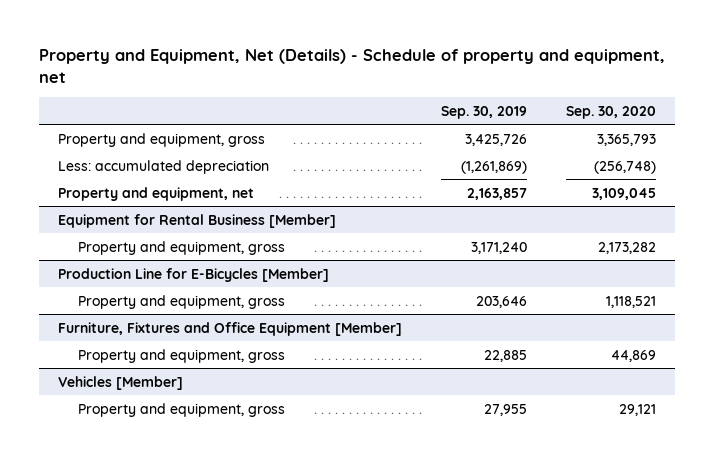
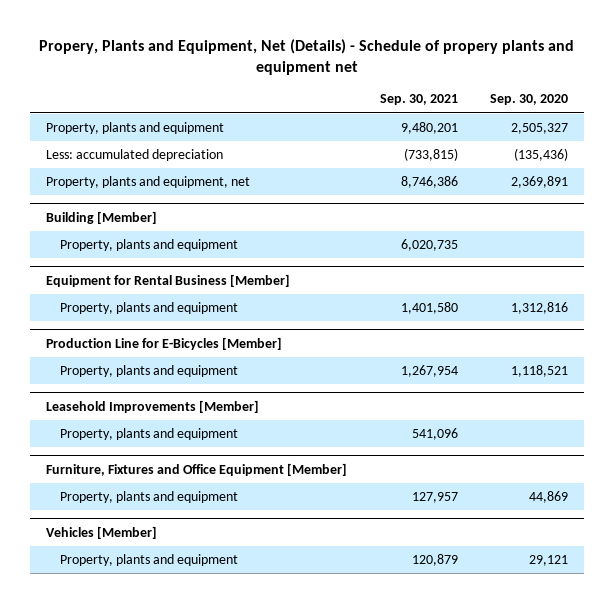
- Property and Equipment, Net (Details) - Schedule of property and equipment, net
+ Propery, Plants and Equipment, Net (Details) - Schedule of propery plants and equipment net
- | Sep. 30, 2019 | Sep. 30, 2020
+ | Sep. 30, 2021 | Sep. 30, 2020
- Property and equipment, gross | 3,425,726 | 3,365,793
- Less: accumulated depreciation | (1,261,869) | (256,748)
- Property and equipment, net | 2,163,857 | 3,109,045
+ Property, plants and equipment | 9,480,201 | 2,505,327
+ Less: accumulated depreciation | (733,815) | (135,436)
+ Property, plants and equipment, net | 8,746,386 | 2,369,891
+ Building [Member]
+ Property, plants and equipment | 6,020,735 |
@ Equipment for Rental Business [Member]
- Property and equipment, gross | 3,171,240 | 2,173,282
+ Property, plants and equipment | 1,401,580 | 1,312,816
@ Production Line for E-Bicycles [Member]
- Property and equipment, gross | 203,646 | 1,118,521
+ Property, plants and equipment | 1,267,954 | 1,118,521
+ Leasehold Improvements [Member]
+ Property, plants and equipment | 541,096 |
@ Furniture, Fixtures and Office Equipment [Member]
- Property and equipment, gross | 22,885 | 44,869
+ Property, plants and equipment | 127,957 | 44,869
@ Vehicles [Member]
- Property and equipment, gross | 27,955 | 29,121
+ Property, plants and equipment | 120,879 | 29,121

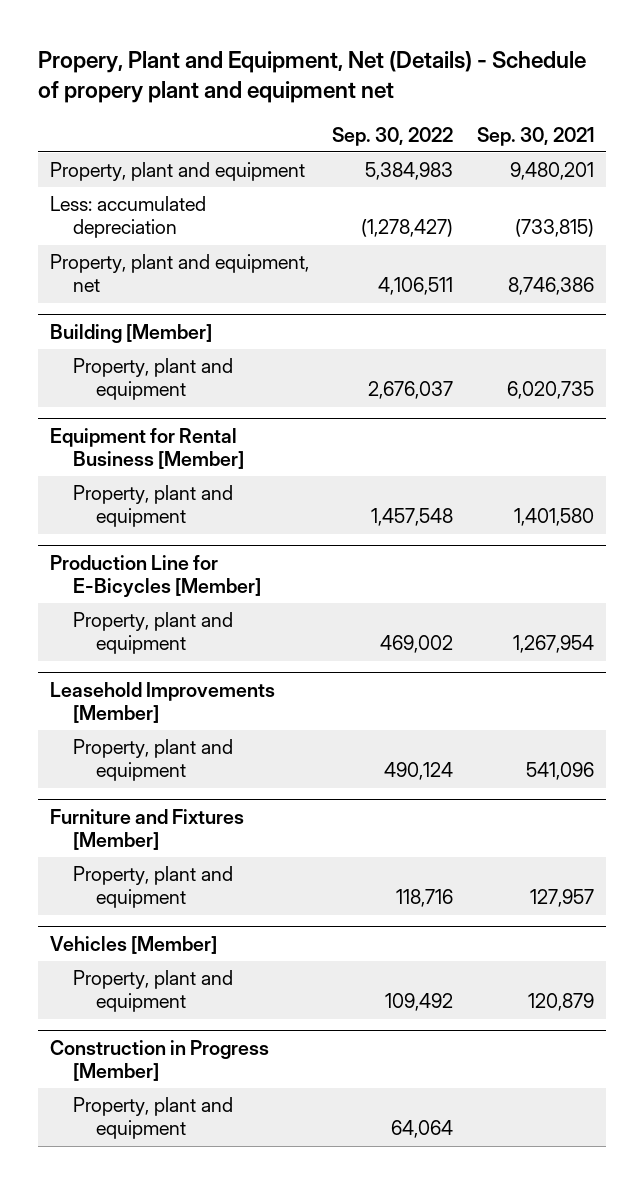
- Propery, Plants and Equipment, Net (Details) - Schedule of propery plants and equipment net
+ Propery, Plant and Equipment, Net (Details) - Schedule of propery plant and equipment net
- | Sep. 30, 2021 | Sep. 30, 2020
+ | Sep. 30, 2022 | Sep. 30, 2021
- Property, plants and equipment | 9,480,201 | 2,505,327
+ Property, plant and equipment | 5,384,983 | 9,480,201
- Property, plants and equipment, net | 8,746,386 | 2,369,891
+ Property, plant and equipment, net | 4,106,511 | 8,746,386
@ Building [Member]
- Property, plants and equipment | 6,020,735 |
+ Property, plant and equipment | 2,676,037 | 6,020,735
@ Equipment for Rental Business [Member]
- Property, plants and equipment | 1,401,580 | 1,312,816
+ Property, plant and equipment | 1,457,548 | 1,401,580
@ Production Line for E-Bicycles [Member]
- Property, plants and equipment | 1,267,954 | 1,118,521
+ Property, plant and equipment | 469,002 | 1,267,954
@ Leasehold Improvements [Member]
- Property, plants and equipment | 541,096 |
- Furniture, Fixtures and Office Equipment [Member]
- Property, plants and equipment | 127,957 | 44,869
@ Leasehold Improvements [Member]
+ Property, plant and equipment | 490,124 | 541,096
+ Furniture and Fixtures [Member]
+ Property, plant and equipment | 118,716 | 127,957
@ Vehicles [Member]
- Property, plants and equipment | 120,879 | 29,121
+ Property, plant and equipment | 109,492 | 120,879
+ Construction in Progress [Member]
+ Property, plant and equipment | 64,064 |

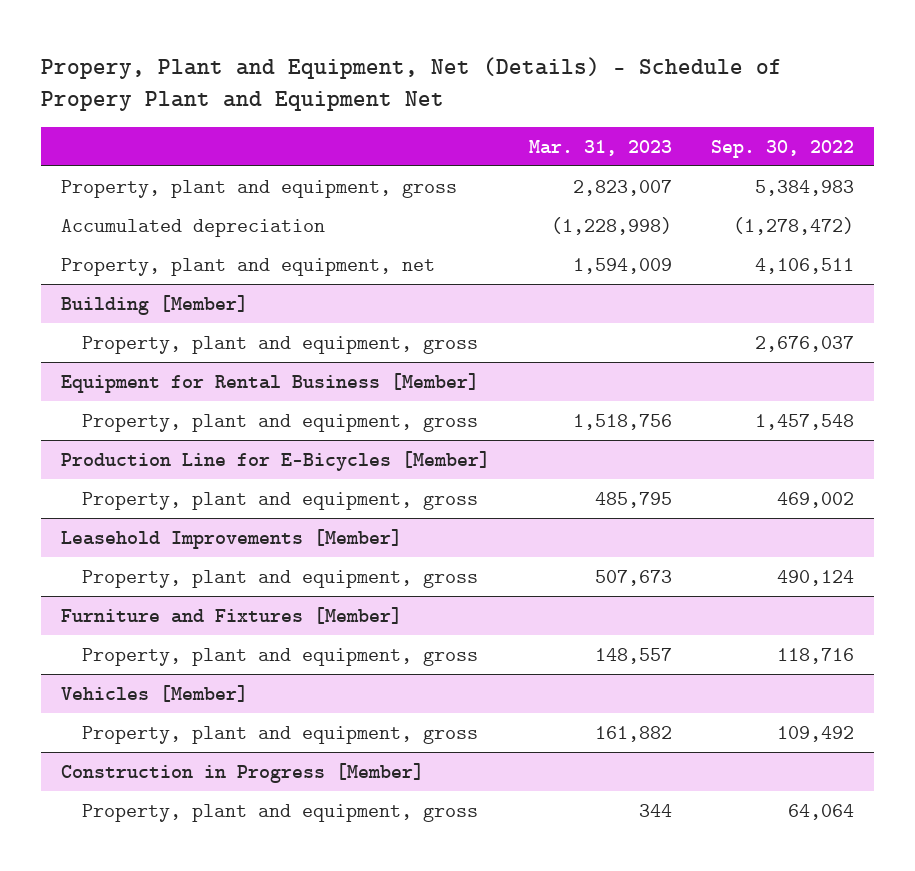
- Propery, Plant and Equipment, Net (Details) - Schedule of propery plant and equipment net
+ Propery, Plant and Equipment, Net (Details) - Schedule of Propery Plant and Equipment Net
- | Sep. 30, 2022 | Sep. 30, 2021
+ | Mar. 31, 2023 | Sep. 30, 2022
- Property, plant and equipment | 5,384,983 | 9,480,201
- Less: accumulated depreciation | (1,278,427) | (733,815)
+ Property, plant and equipment, gross | 2,823,007 | 5,384,983
+ Accumulated depreciation | (1,228,998) | (1,278,472)
@ Building [Member]
- Property, plant and equipment | 2,676,037 | 6,020,735
+ Property, plant and equipment, gross | | 2,676,037
@ Equipment for Rental Business [Member]
- Property, plant and equipment | 1,457,548 | 1,401,580
+ Property, plant and equipment, gross | 1,518,756 | 1,457,548
@ Production Line for E-Bicycles [Member]
- Property, plant and equipment | 469,002 | 1,267,954
+ Property, plant and equipment, gross | 485,795 | 469,002
@ Leasehold Improvements [Member]
- Property, plant and equipment | 490,124 | 541,096
+ Property, plant and equipment, gross | 507,673 | 490,124
@ Furniture and Fixtures [Member]
- Property, plant and equipment | 118,716 | 127,957
+ Property, plant and equipment, gross | 148,557 | 118,716
@ Vehicles [Member]
- Property, plant and equipment | 109,492 | 120,879
+ Property, plant and equipment, gross | 161,882 | 109,492
@ Construction in Progress [Member]
- Property, plant and equipment | 64,064 |
+ Property, plant and equipment, gross | 344 | 64,064

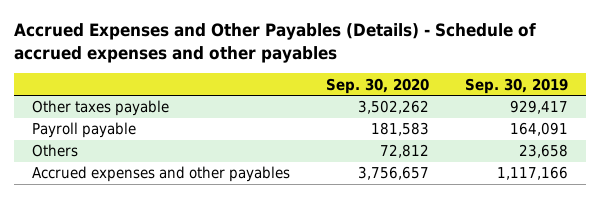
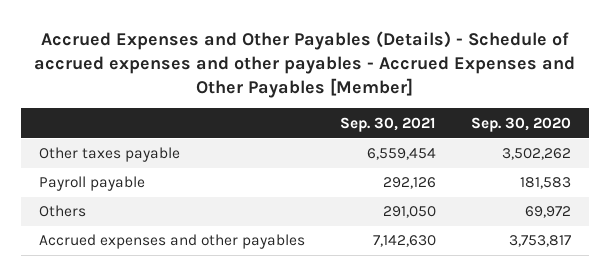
- Accrued Expenses and Other Payables (Details) - Schedule of accrued expenses and other payables
+ Accrued Expenses and Other Payables (Details) - Schedule of accrued expenses and other payables - Accrued Expenses and Other Payables [Member]
- | Sep. 30, 2020 | Sep. 30, 2019
+ | Sep. 30, 2021 | Sep. 30, 2020
- Others | 72,812 | 23,658
- Accrued expenses and other payables | 3,756,657 | 1,117,166
+ Others | 291,050 | 69,972
+ Accrued expenses and other payables | 7,142,630 | 3,753,817

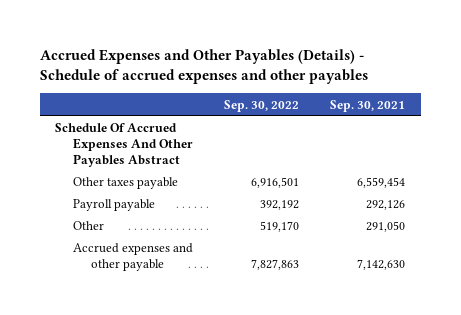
- Accrued Expenses and Other Payables (Details) - Schedule of accrued expenses and other payables - Accrued Expenses and Other Payables [Member]
+ Accrued Expenses and Other Payables (Details) - Schedule of accrued expenses and other payables
- | Sep. 30, 2021 | Sep. 30, 2020
+ | Sep. 30, 2022 | Sep. 30, 2021
+ Schedule Of Accrued Expenses And Other Payables Abstract
- Others | 291,050 | 69,972
- Accrued expenses and other payables | 7,142,630 | 3,753,817
+ Other | 519,170 | 291,050
+ Accrued expenses and other payable | 7,827,863 | 7,142,630

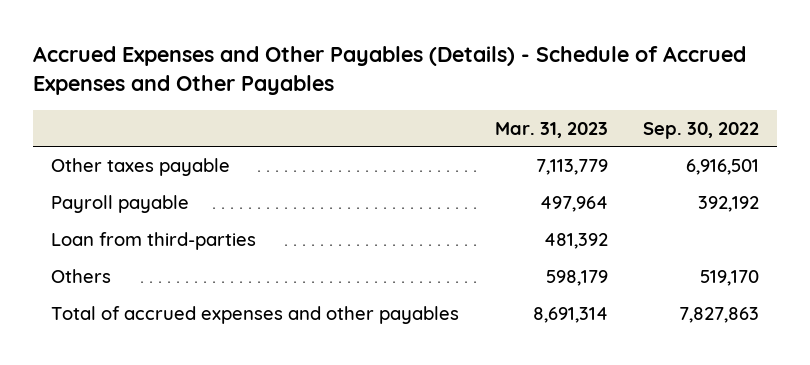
- Accrued Expenses and Other Payables (Details) - Schedule of accrued expenses and other payables
+ Accrued Expenses and Other Payables (Details) - Schedule of Accrued Expenses and Other Payables
- | Sep. 30, 2022 | Sep. 30, 2021
+ | Mar. 31, 2023 | Sep. 30, 2022
- Schedule Of Accrued Expenses And Other Payables Abstract
- Other | 519,170 | 291,050
- Accrued expenses and other payable | 7,827,863 | 7,142,630
+ Loan from third-parties | 481,392 |
+ Others | 598,179 | 519,170
+ Total of accrued expenses and other payables | 8,691,314 | 7,827,863

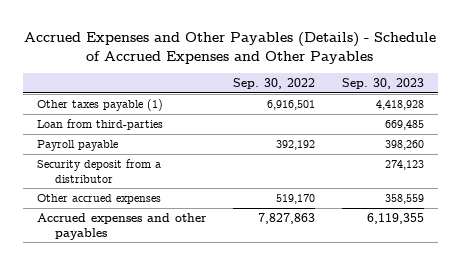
- | Mar. 31, 2023 | Sep. 30, 2022
+ | Sep. 30, 2022 | Sep. 30, 2023
- Other taxes payable | 7,113,779 | 6,916,501
+ Other taxes payable (1) | 6,916,501 | 4,418,928
- Others | 598,179 | 519,170
- Total of accrued expenses and other payables | 8,691,314 | 7,827,863
moved down: Payroll payable | 392,192 | 398,260
+ Security deposit from a distributor | | 274,123
+ Other accrued expenses | 519,170 | 358,559
+ Accrued expenses and other payables | 7,827,863 | 6,119,355

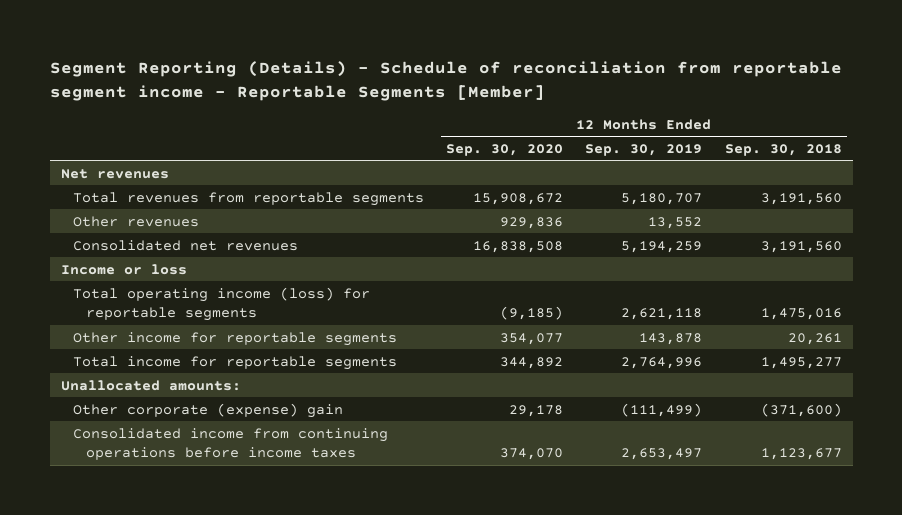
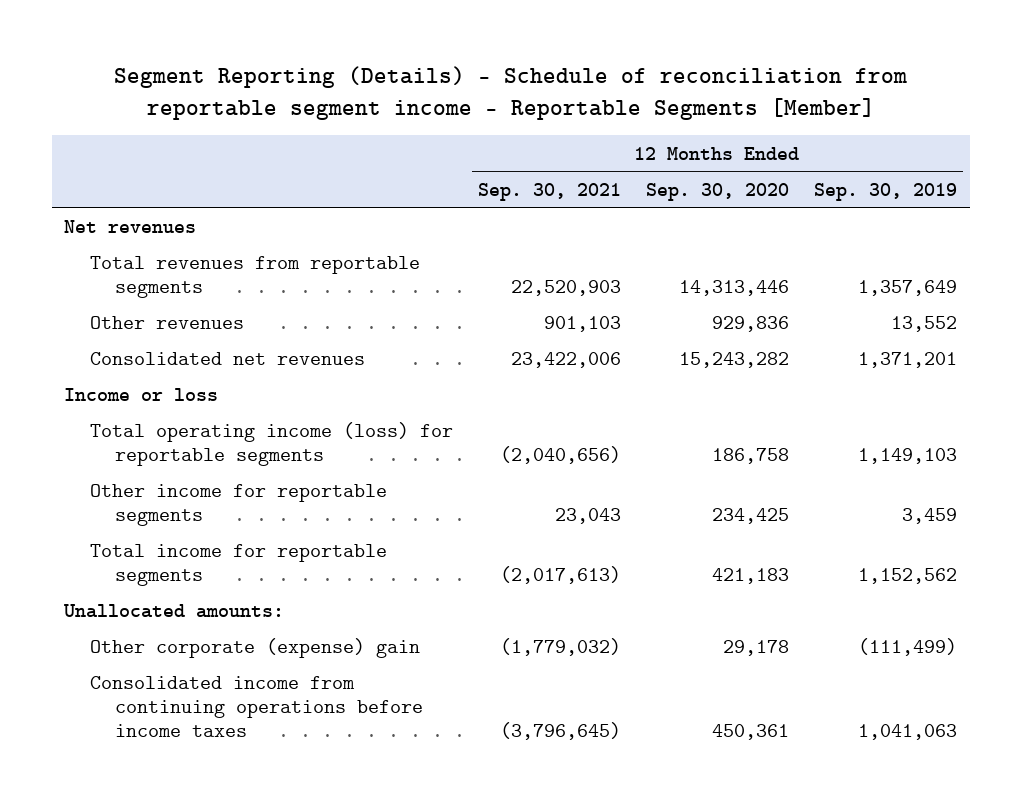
- | 12 Months Ended Sep. 30, 2020 | 12 Months Ended Sep. 30, 2019 | 12 Months Ended Sep. 30, 2018
+ | 12 Months Ended Sep. 30, 2021 | 12 Months Ended Sep. 30, 2020 | 12 Months Ended Sep. 30, 2019
- Total revenues from reportable segments | 15,908,672 | 5,180,707 | 3,191,560
+ Total revenues from reportable segments | 22,520,903 | 14,313,446 | 1,357,649
- Consolidated net revenues | 16,838,508 | 5,194,259 | 3,191,560
+ Consolidated net revenues | 23,422,006 | 15,243,282 | 1,371,201
- Total operating income (loss) for reportable segments | (9,185) | 2,621,118 | 1,475,016
- Other income for reportable segments | 354,077 | 143,878 | 20,261
- Total income for reportable segments | 344,892 | 2,764,996 | 1,495,277
+ Total operating income (loss) for reportable segments | (2,040,656) | 186,758 | 1,149,103
+ Other income for reportable segments | 23,043 | 234,425 | 3,459
+ Total income for reportable segments | (2,017,613) | 421,183 | 1,152,562
- Consolidated income from continuing operations before income taxes | 374,070 | 2,653,497 | 1,123,677
+ Consolidated income from continuing operations before income taxes | (3,796,645) | 450,361 | 1,041,063

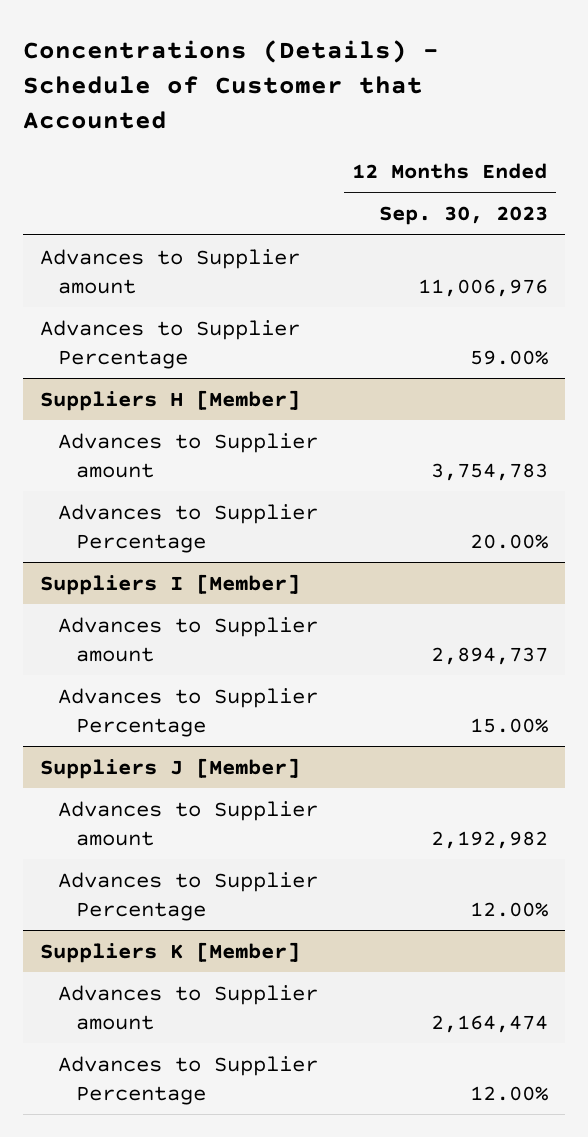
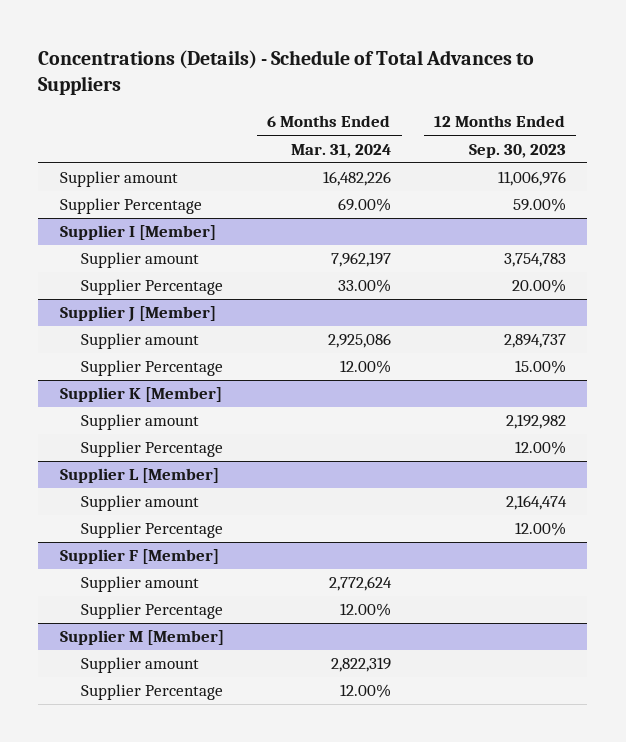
- Concentrations (Details) - Schedule of Customer that Accounted
+ Concentrations (Details) - Schedule of Total Advances to Suppliers
- | 12 Months Ended Sep. 30, 2023
+ | 6 Months Ended Mar. 31, 2024 | 12 Months Ended Sep. 30, 2023
- Advances to Supplier amount | 11,006,976
- Advances to Supplier Percentage | 59.00%
- Suppliers H [Member]
- Advances to Supplier amount | 3,754,783
- Advances to Supplier Percentage | 20.00%
- Suppliers I [Member]
- Advances to Supplier amount | 2,894,737
- Advances to Supplier Percentage | 15.00%
- Suppliers J [Member]
- Advances to Supplier amount | 2,192,982
- Advances to Supplier Percentage | 12.00%
- Suppliers K [Member]
- Advances to Supplier amount | 2,164,474
- Advances to Supplier Percentage | 12.00%
+ Supplier amount | 16,482,226 | 11,006,976
+ Supplier Percentage | 69.00% | 59.00%
+ Supplier I [Member]
+ Supplier amount | 7,962,197 | 3,754,783
+ Supplier Percentage | 33.00% | 20.00%
+ Supplier J [Member]
+ Supplier amount | 2,925,086 | 2,894,737
+ Supplier Percentage | 12.00% | 15.00%
+ Supplier K [Member]
+ Supplier amount | | 2,192,982
+ Supplier Percentage | | 12.00%
+ Supplier L [Member]
+ Supplier amount | | 2,164,474
+ Supplier Percentage | | 12.00%
+ Supplier F [Member]
+ Supplier amount | 2,772,624 |
+ Supplier Percentage | 12.00% |
+ Supplier M [Member]
+ Supplier amount | 2,822,319 |
+ Supplier Percentage | 12.00% |

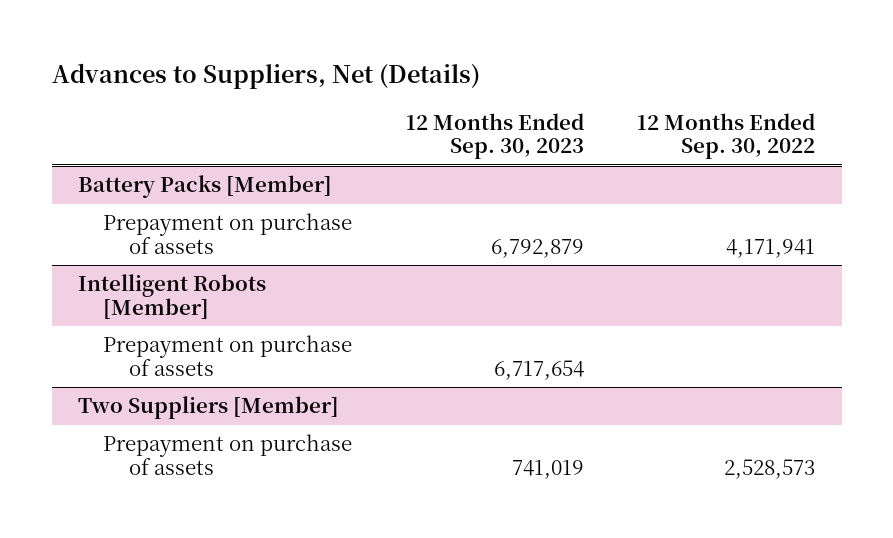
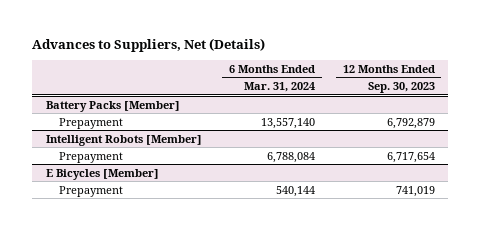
- | 12 Months Ended Sep. 30, 2023 | 12 Months Ended Sep. 30, 2022
+ | 6 Months Ended Mar. 31, 2024 | 12 Months Ended Sep. 30, 2023
@ Battery Packs [Member]
- Prepayment on purchase of assets | 6,792,879 | 4,171,941
+ Prepayment | 13,557,140 | 6,792,879
@ Intelligent Robots [Member]
- Prepayment on purchase of assets | 6,717,654 |
- Two Suppliers [Member]
- Prepayment on purchase of assets | 741,019 | 2,528,573
@ Intelligent Robots [Member]
+ Prepayment | 6,788,084 | 6,717,654
+ E Bicycles [Member]
+ Prepayment | 540,144 | 741,019

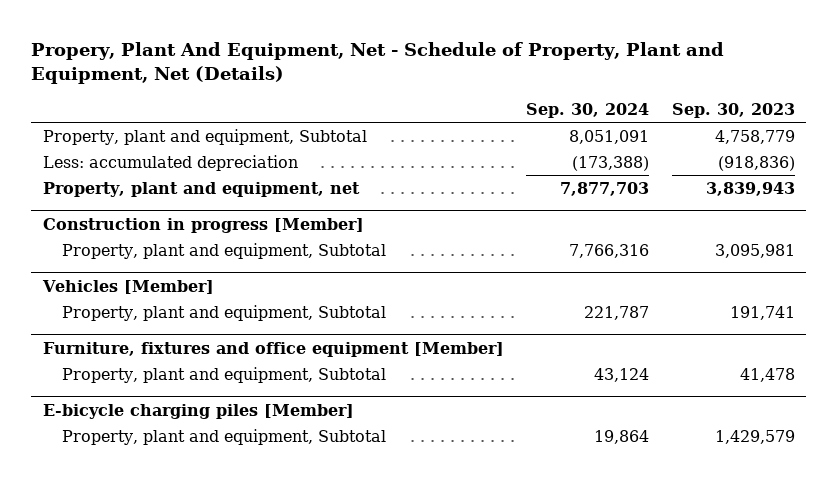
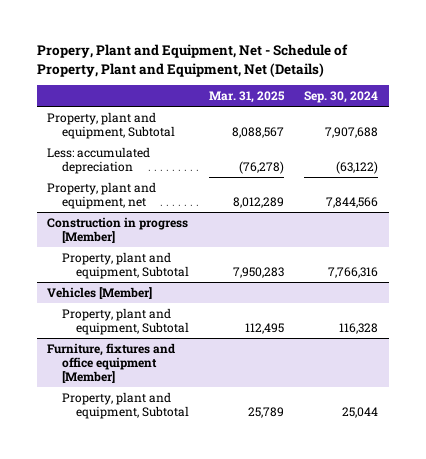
- Propery, Plant And Equipment, Net - Schedule of Property, Plant and Equipment, Net (Details)
+ Propery, Plant and Equipment, Net - Schedule of Property, Plant and Equipment, Net (Details)
- | Sep. 30, 2024 | Sep. 30, 2023
+ | Mar. 31, 2025 | Sep. 30, 2024
- Property, plant and equipment, Subtotal | 8,051,091 | 4,758,779
- Less: accumulated depreciation | (173,388) | (918,836)
- Property, plant and equipment, net | 7,877,703 | 3,839,943
+ Property, plant and equipment, Subtotal | 8,088,567 | 7,907,688
+ Less: accumulated depreciation | (76,278) | (63,122)
+ Property, plant and equipment, net | 8,012,289 | 7,844,566
@ Vehicles [Member]
- Property, plant and equipment, Subtotal | 221,787 | 191,741
+ Property, plant and equipment, Subtotal | 112,495 | 116,328
@ Furniture, fixtures and office equipment [Member]
- Property, plant and equipment, Subtotal | 43,124 | 41,478
- E-bicycle charging piles [Member]
- Property, plant and equipment, Subtotal | 19,864 | 1,429,579
@ Furniture, fixtures and office equipment [Member]
+ Property, plant and equipment, Subtotal | 25,789 | 25,044

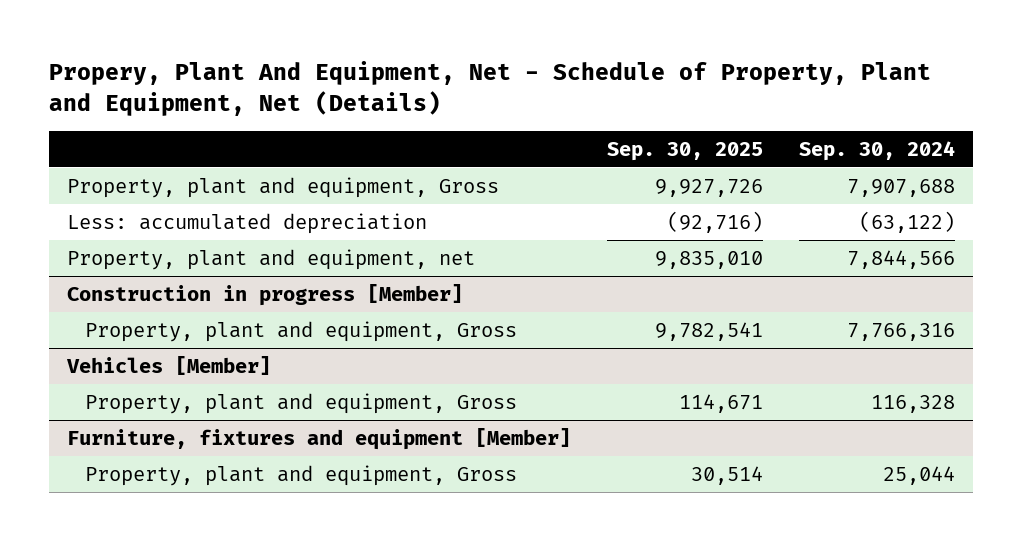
- Propery, Plant and Equipment, Net - Schedule of Property, Plant and Equipment, Net (Details)
+ Propery, Plant And Equipment, Net - Schedule of Property, Plant and Equipment, Net (Details)
- | Mar. 31, 2025 | Sep. 30, 2024
+ | Sep. 30, 2025 | Sep. 30, 2024
- Property, plant and equipment, Subtotal | 8,088,567 | 7,907,688
+ Property, plant and equipment, Gross | 9,927,726 | 7,907,688
@ Construction in progress [Member]
- Property, plant and equipment, Subtotal | 7,950,283 | 7,766,316
+ Property, plant and equipment, Gross | 9,782,541 | 7,766,316
@ Vehicles [Member]
- Property, plant and equipment, Subtotal | 112,495 | 116,328
- Furniture, fixtures and office equipment [Member]
- Property, plant and equipment, Subtotal | 25,789 | 25,044
@ Vehicles [Member]
+ Property, plant and equipment, Gross | 114,671 | 116,328
+ Furniture, fixtures and equipment [Member]
+ Property, plant and equipment, Gross | 30,514 | 25,044

